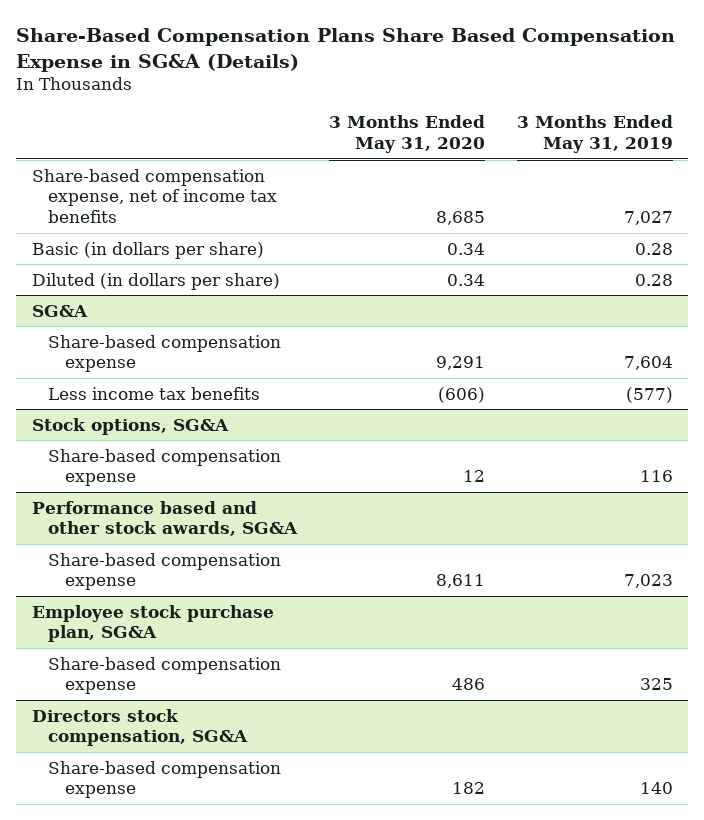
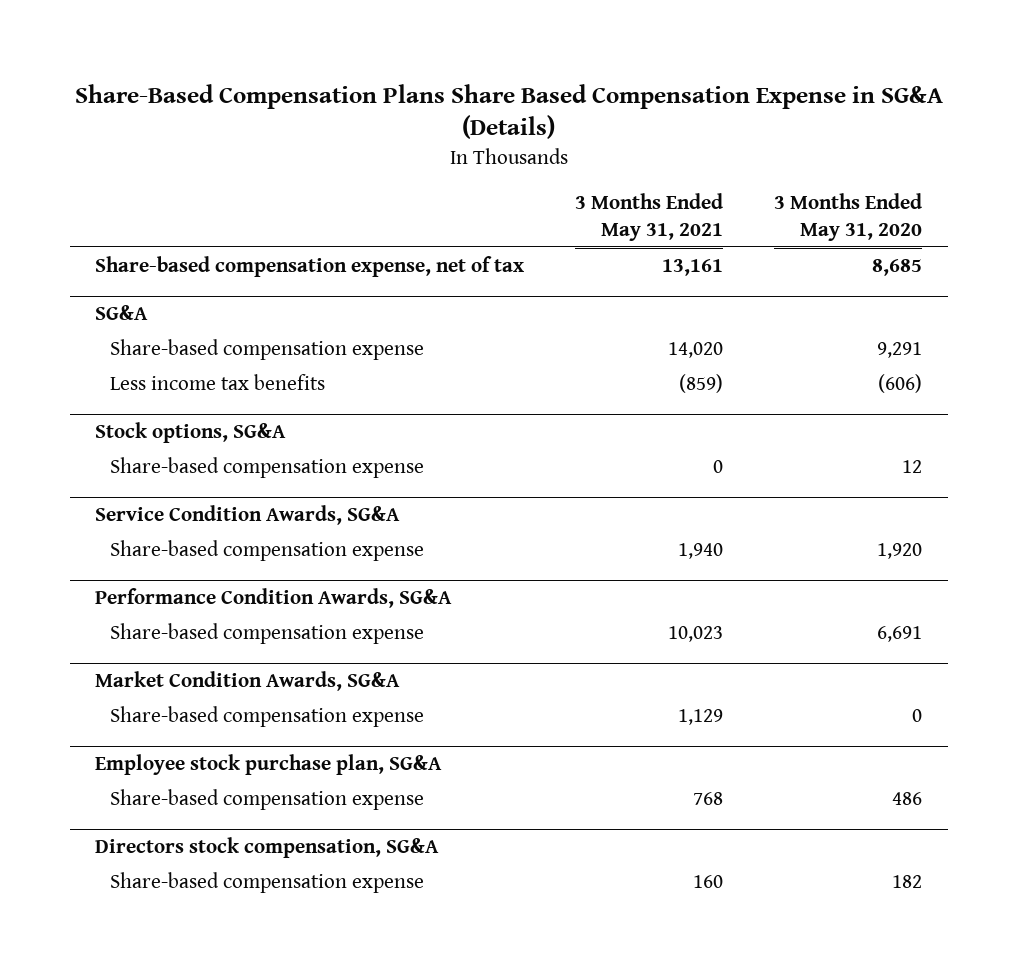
- | 3 Months Ended May 31, 2020 | 3 Months Ended May 31, 2019
+ | 3 Months Ended May 31, 2021 | 3 Months Ended May 31, 2020
- Share-based compensation expense, net of income tax benefits | 8,685 | 7,027
- Basic (in dollars per share) | 0.34 | 0.28
- Diluted (in dollars per share) | 0.34 | 0.28
+ Share-based compensation expense, net of tax | 13,161 | 8,685
- Performance based and other stock awards, SG&A
- Share-based compensation expense | 8,611 | 7,023
+ Service Condition Awards, SG&A
+ Share-based compensation expense | 1,940 | 1,920
+ Performance Condition Awards, SG&A
+ Share-based compensation expense | 10,023 | 6,691
+ Market Condition Awards, SG&A
+ Share-based compensation expense | 1,129 | 0

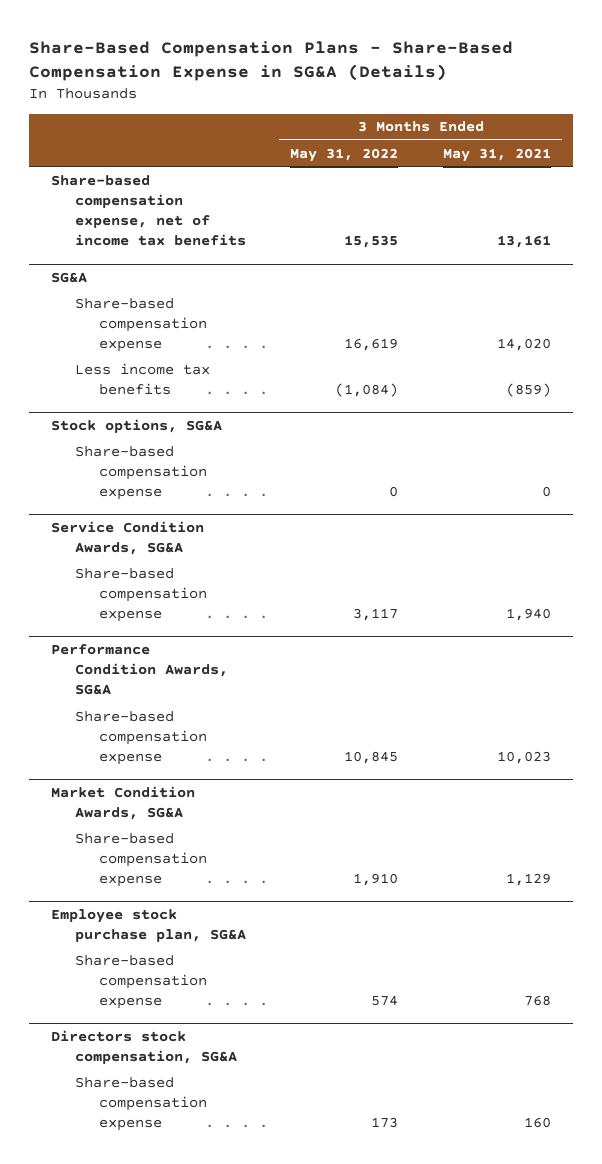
- Share-Based Compensation Plans Share Based Compensation Expense in SG&A (Details)
+ Share-Based Compensation Plans - Share-Based Compensation Expense in SG&A (Details)
- | 3 Months Ended May 31, 2021 | 3 Months Ended May 31, 2020
+ | 3 Months Ended May 31, 2022 | 3 Months Ended May 31, 2021
- Share-based compensation expense, net of tax | 13,161 | 8,685
+ Share-based compensation expense, net of income tax benefits | 15,535 | 13,161

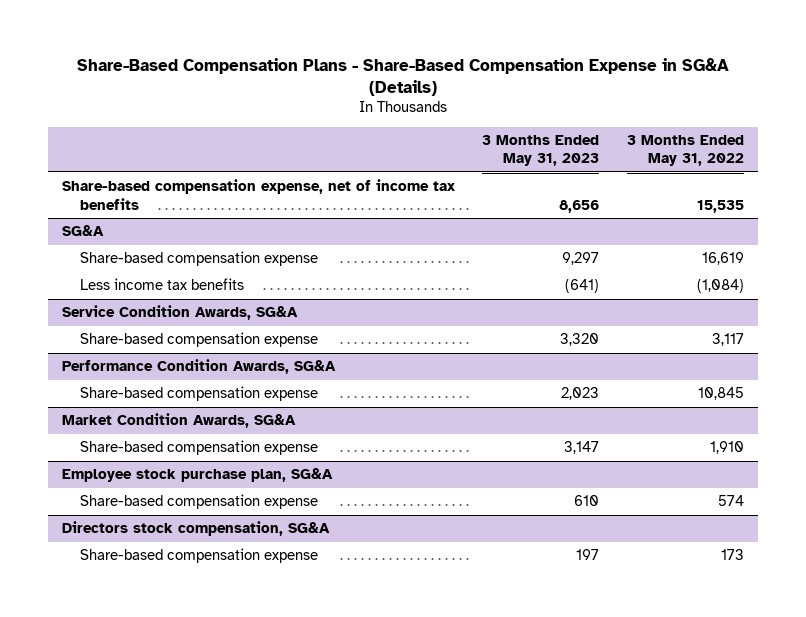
- | 3 Months Ended May 31, 2022 | 3 Months Ended May 31, 2021
+ | 3 Months Ended May 31, 2023 | 3 Months Ended May 31, 2022
- Stock options, SG&A
- Share-based compensation expense | 0 | 0

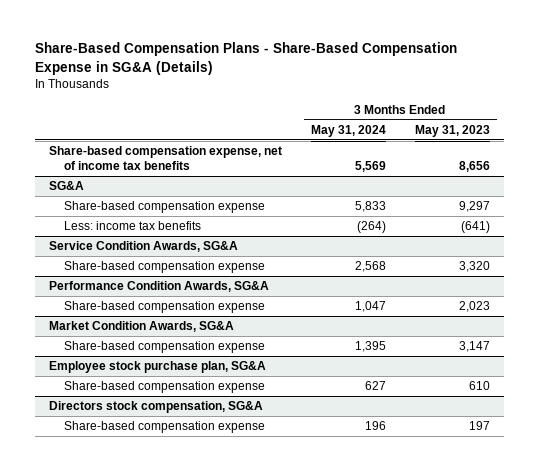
- | 3 Months Ended May 31, 2023 | 3 Months Ended May 31, 2022
+ | 3 Months Ended May 31, 2024 | 3 Months Ended May 31, 2023
@ SG&A
- Less income tax benefits | (641) | (1,084)
+ Less: income tax benefits | (264) | (641)

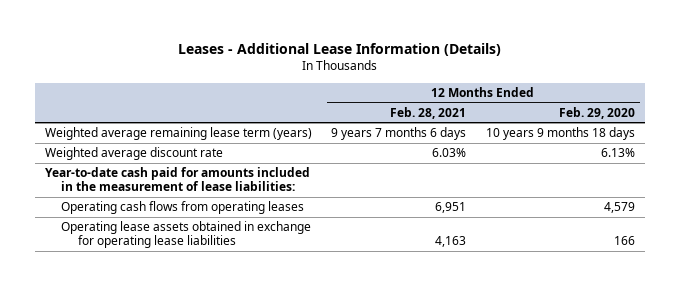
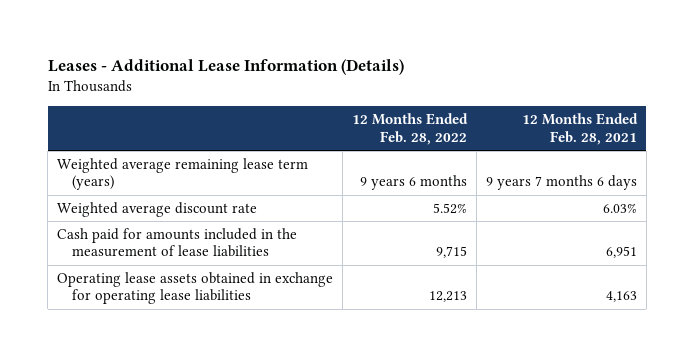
- | 12 Months Ended Feb. 28, 2021 | 12 Months Ended Feb. 29, 2020
+ | 12 Months Ended Feb. 28, 2022 | 12 Months Ended Feb. 28, 2021
- Year-to-date cash paid for amounts included in the measurement of lease liabilities:
- Operating cash flows from operating leases | 6,951 | 4,579
+ Cash paid for amounts included in the measurement of lease liabilities | 9,715 | 6,951

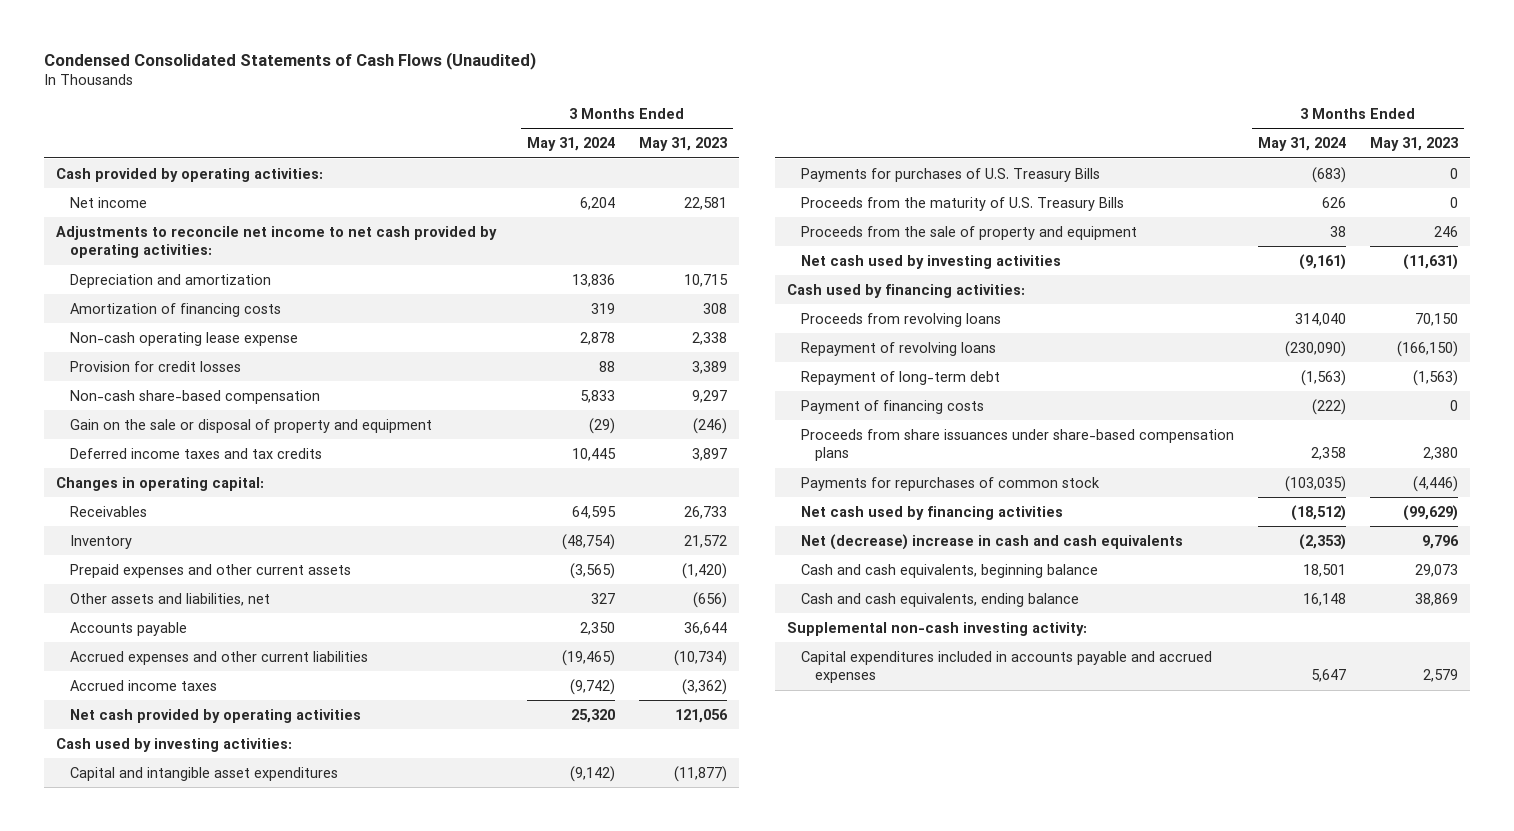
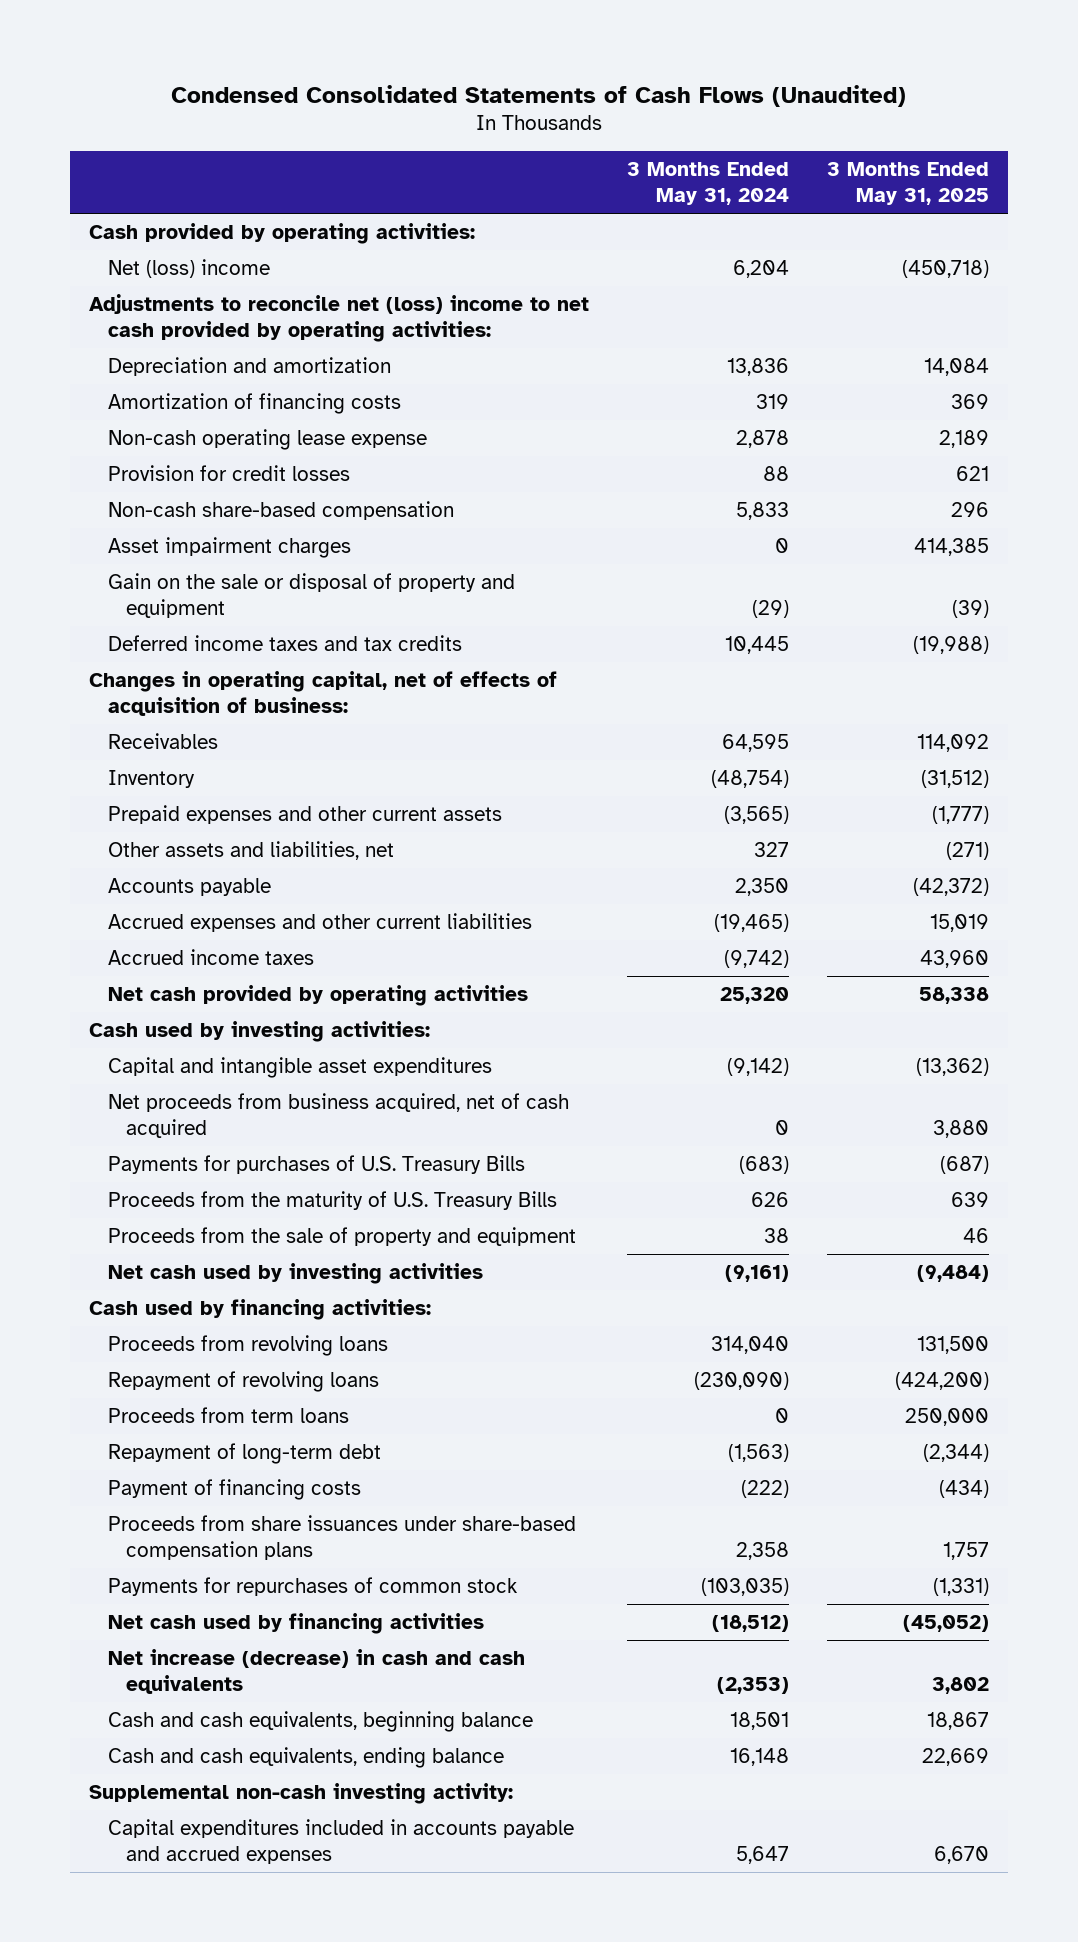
- | 3 Months Ended May 31, 2024 | 3 Months Ended May 31, 2023
+ | 3 Months Ended May 31, 2024 | 3 Months Ended May 31, 2025
- Net income | 6,204 | 22,581
- Adjustments to reconcile net income to net cash provided by operating activities:
+ Net (loss) income | 6,204 | (450,718)
+ Adjustments to reconcile net (loss) income to net cash provided by operating activities:
+ Asset impairment charges | 0 | 414,385
- Changes in operating capital:
+ Changes in operating capital, net of effects of acquisition of business:
+ Net proceeds from business acquired, net of cash acquired | 0 | 3,880
+ Proceeds from term loans | 0 | 250,000
- Net (decrease) increase in cash and cash equivalents | (2,353) | 9,796
+ Net increase (decrease) in cash and cash equivalents | (2,353) | 3,802

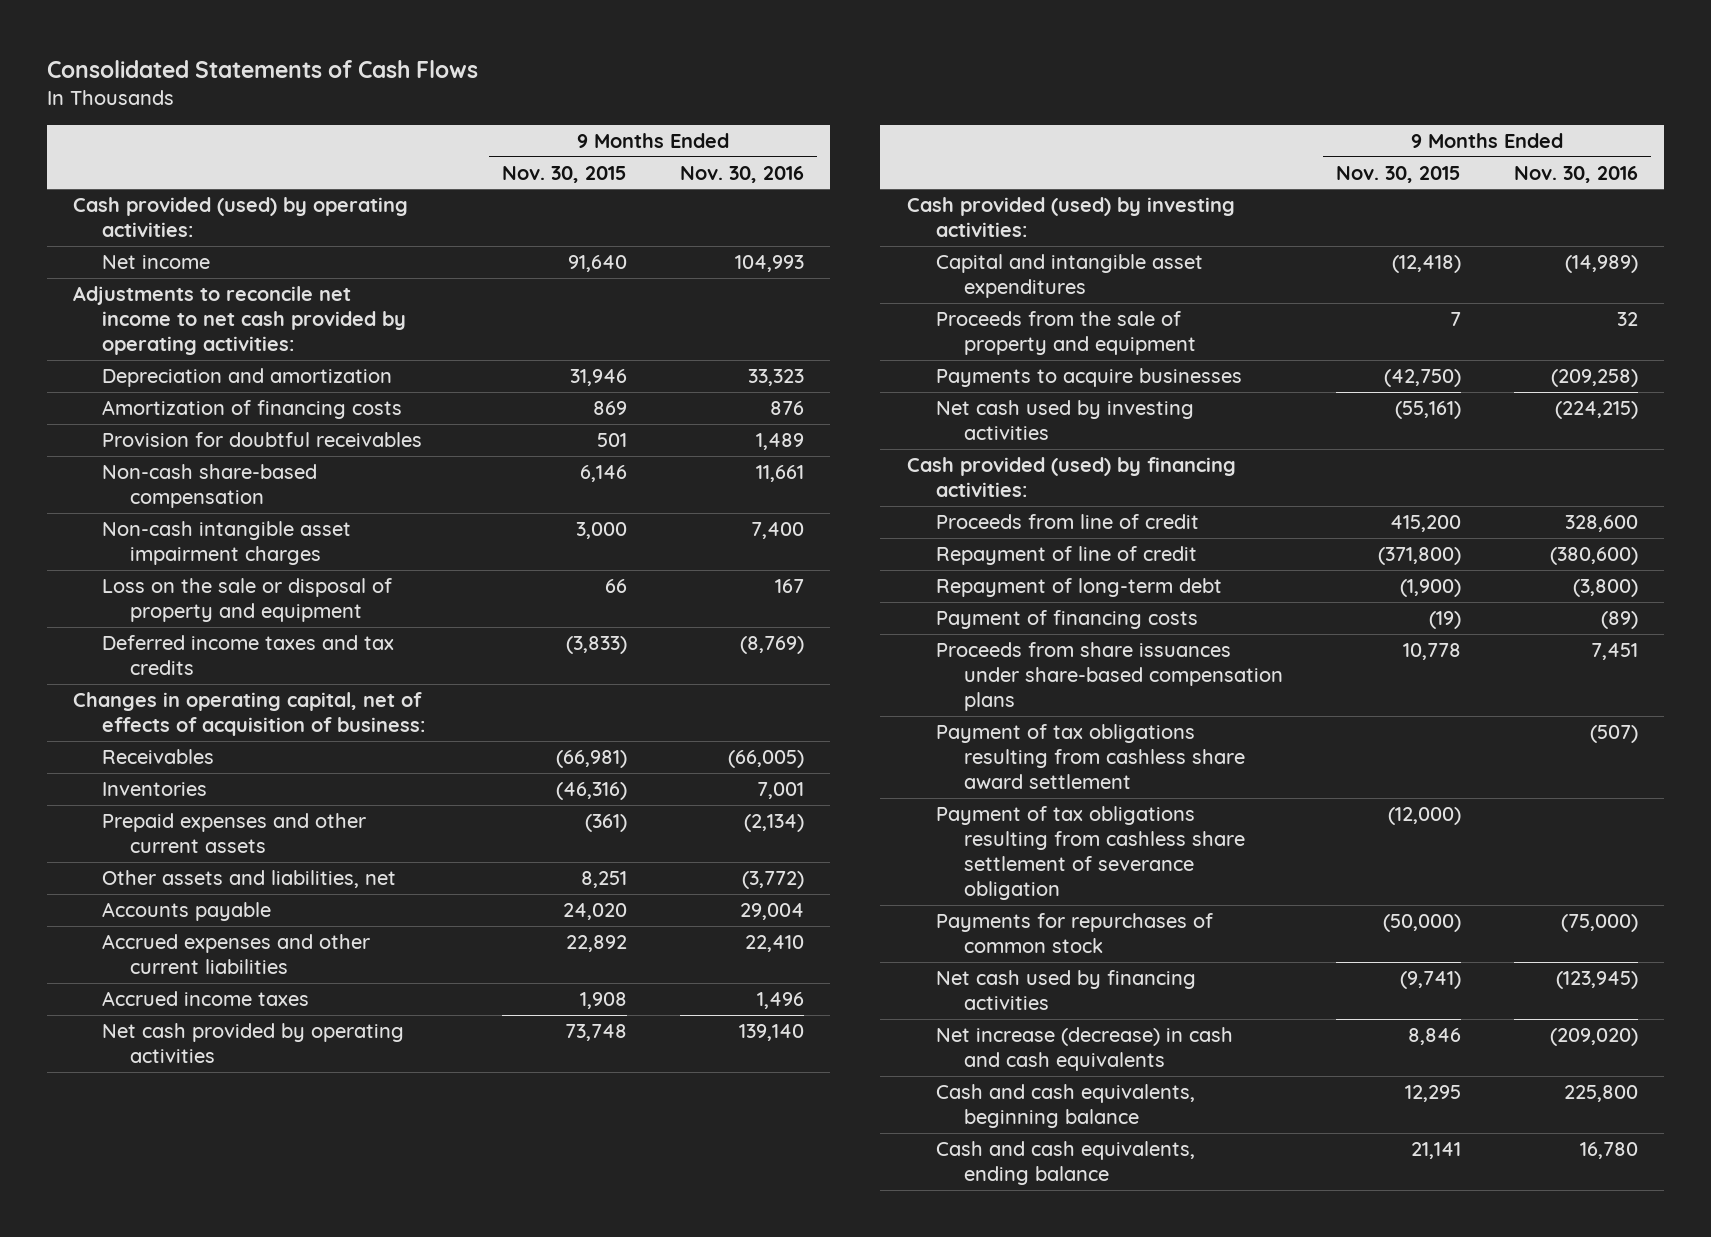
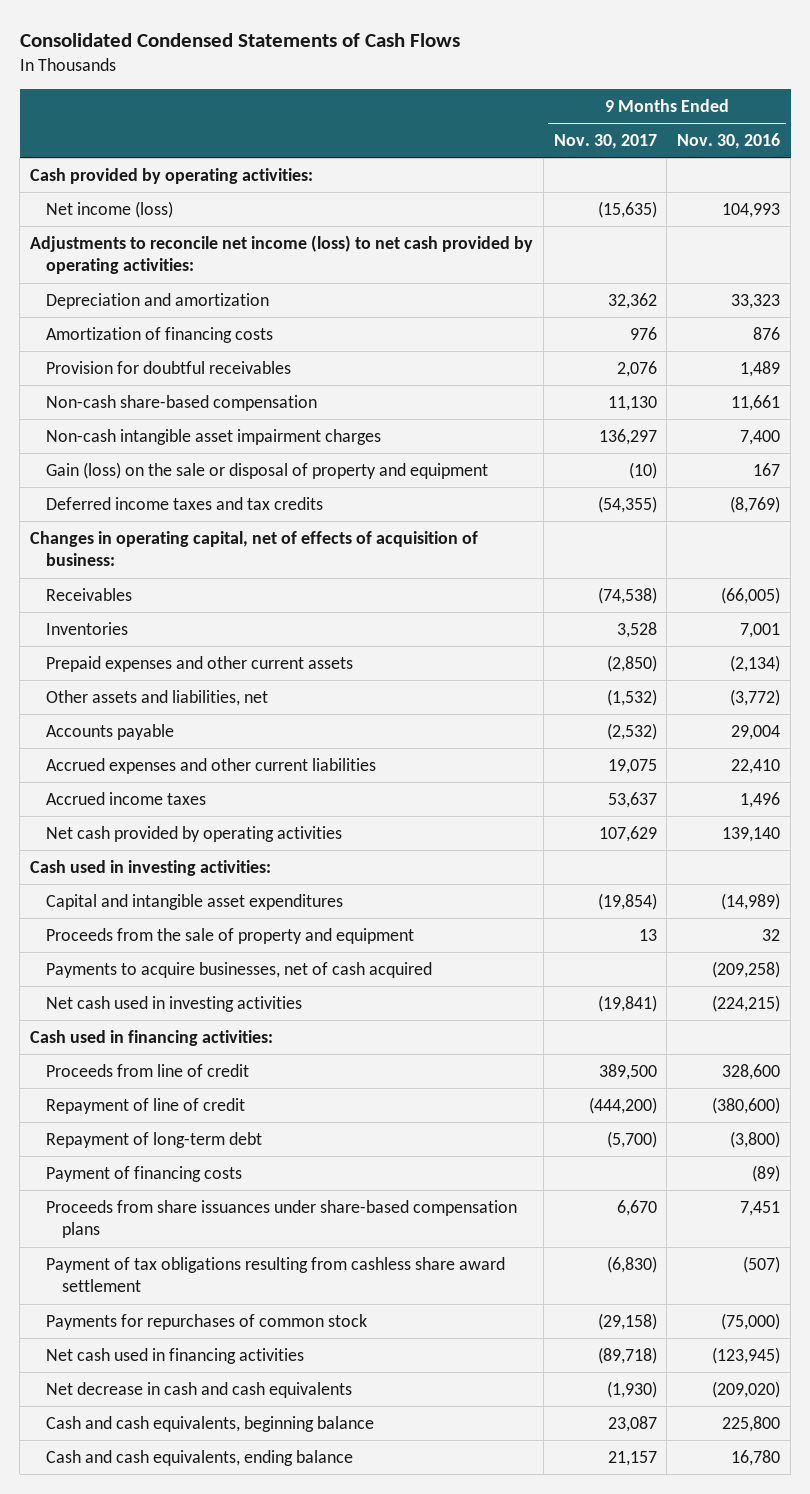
- Consolidated Statements of Cash Flows
+ Consolidated Condensed Statements of Cash Flows
- | 9 Months Ended Nov. 30, 2015 | 9 Months Ended Nov. 30, 2016
+ | 9 Months Ended Nov. 30, 2017 | 9 Months Ended Nov. 30, 2016
- Cash provided (used) by operating activities:
- Net income | 91,640 | 104,993
- Adjustments to reconcile net income to net cash provided by operating activities:
+ Cash provided by operating activities:
+ Net income (loss) | (15,635) | 104,993
+ Adjustments to reconcile net income (loss) to net cash provided by operating activities:
- Loss on the sale or disposal of property and equipment | 66 | 167
+ Gain (loss) on the sale or disposal of property and equipment | (10) | 167
- Cash provided (used) by investing activities:
+ Cash used in investing activities:
- Payments to acquire businesses | (42,750) | (209,258)
- Net cash used by investing activities | (55,161) | (224,215)
- Cash provided (used) by financing activities:
+ Payments to acquire businesses, net of cash acquired | | (209,258)
+ Net cash used in investing activities | (19,841) | (224,215)
+ Cash used in financing activities:
- Payment of tax obligations resulting from cashless share settlement of severance obligation | (12,000) |
- Net cash used by financing activities | (9,741) | (123,945)
- Net increase (decrease) in cash and cash equivalents | 8,846 | (209,020)
+ Net cash used in financing activities | (89,718) | (123,945)
+ Net decrease in cash and cash equivalents | (1,930) | (209,020)

